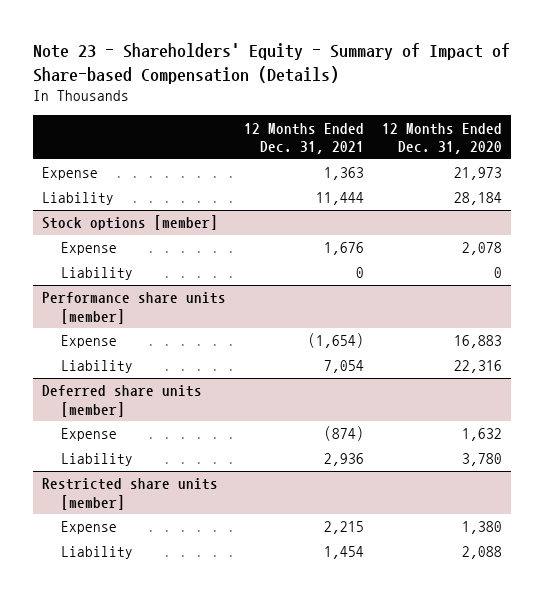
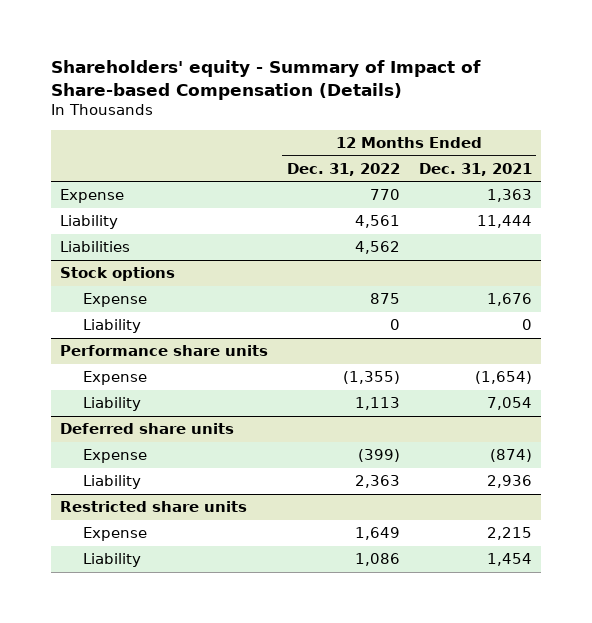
- Note 23 - Shareholders' Equity - Summary of Impact of Share-based Compensation (Details)
+ Shareholders' equity - Summary of Impact of Share-based Compensation (Details)
- | 12 Months Ended Dec. 31, 2021 | 12 Months Ended Dec. 31, 2020
+ | 12 Months Ended Dec. 31, 2022 | 12 Months Ended Dec. 31, 2021
- Stock options [member]
+ Liabilities | 4,562 |
+ Stock options
- Performance share units [member]
+ Performance share units
- Deferred share units [member]
+ Deferred share units
- Restricted share units [member]
+ Restricted share units

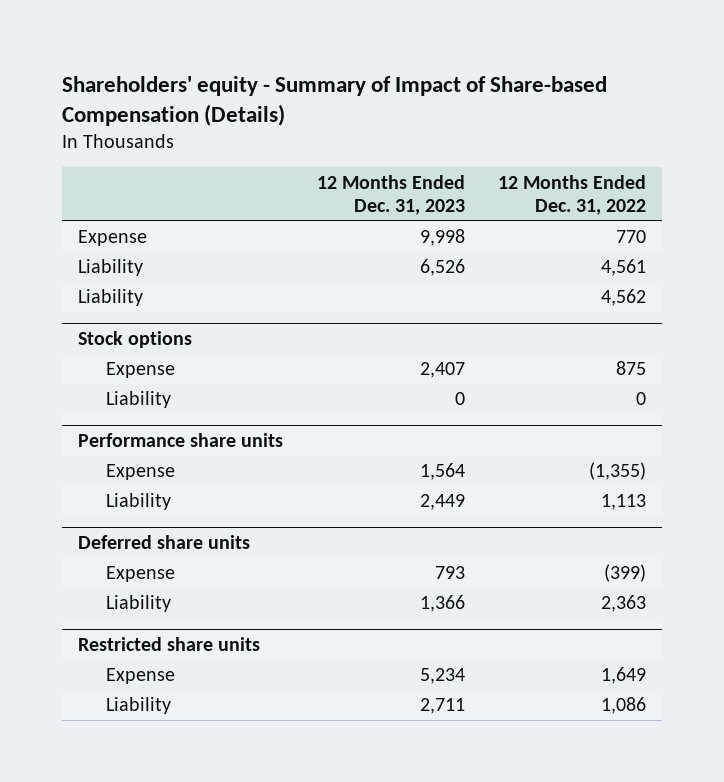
- | 12 Months Ended Dec. 31, 2022 | 12 Months Ended Dec. 31, 2021
+ | 12 Months Ended Dec. 31, 2023 | 12 Months Ended Dec. 31, 2022
- Liabilities | 4,562 |
+ Liability | | 4,562

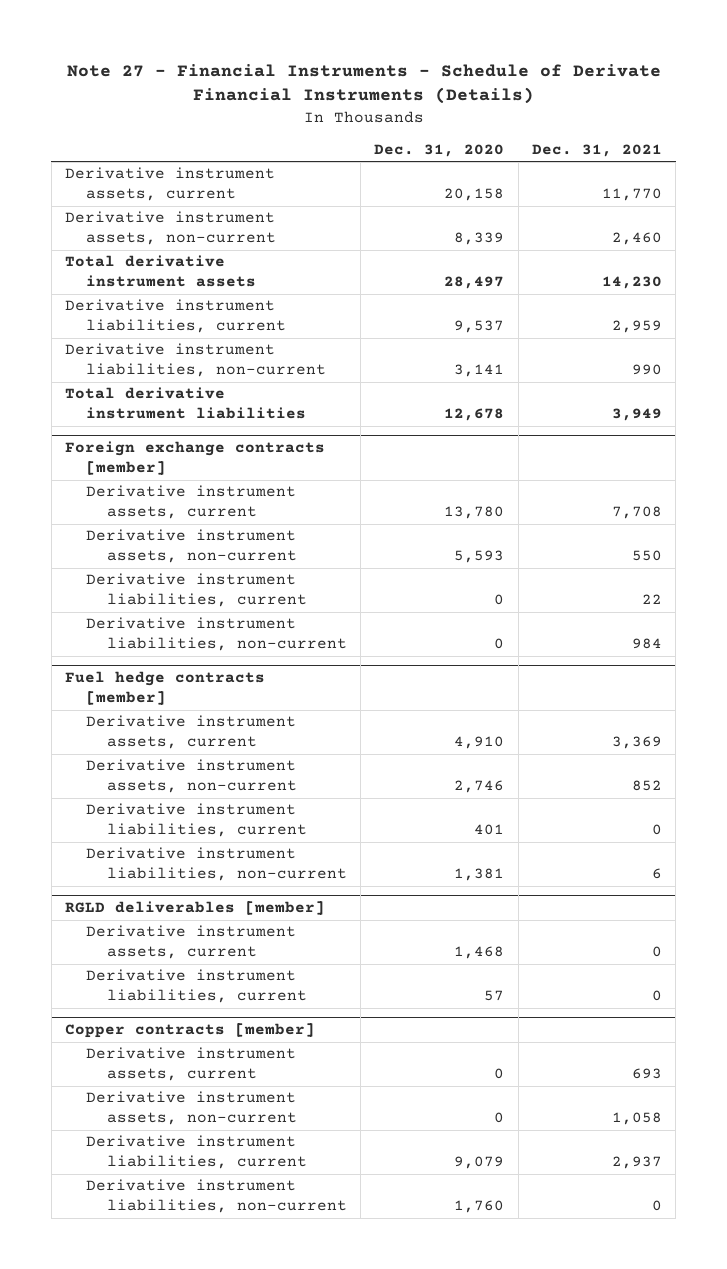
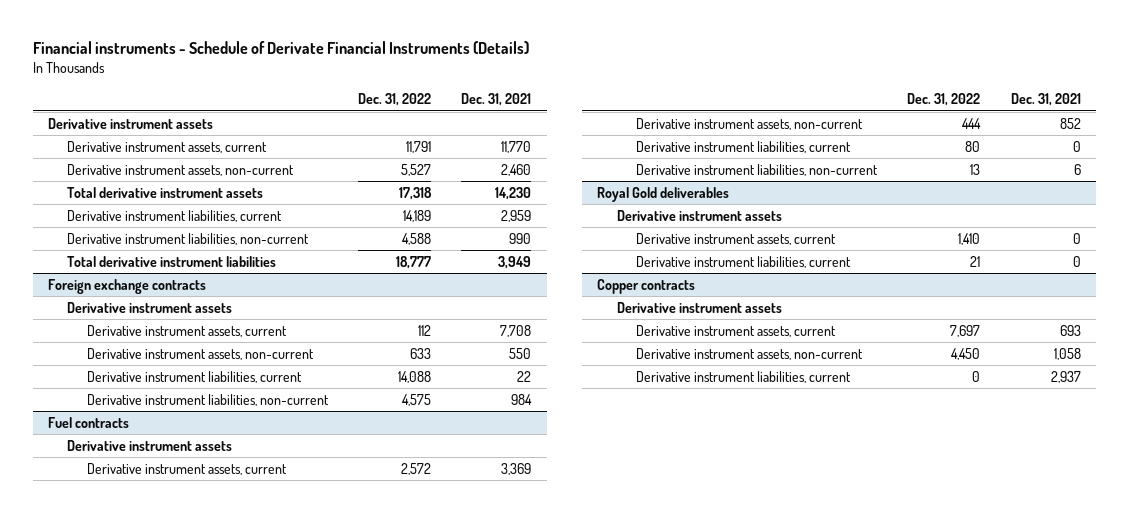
- Note 27 - Financial Instruments - Schedule of Derivate Financial Instruments (Details)
+ Financial instruments - Schedule of Derivate Financial Instruments (Details)
- | Dec. 31, 2020 | Dec. 31, 2021
+ | Dec. 31, 2022 | Dec. 31, 2021
+ Derivative instrument assets
- Foreign exchange contracts [member]
+ Foreign exchange contracts
+ Derivative instrument assets
- Fuel hedge contracts [member]
+ Fuel contracts
+ Derivative instrument assets
- RGLD deliverables [member]
+ Royal Gold deliverables
+ Derivative instrument assets
- Copper contracts [member]
+ Copper contracts
+ Derivative instrument assets
- Derivative instrument liabilities, non-current | 1,760 | 0

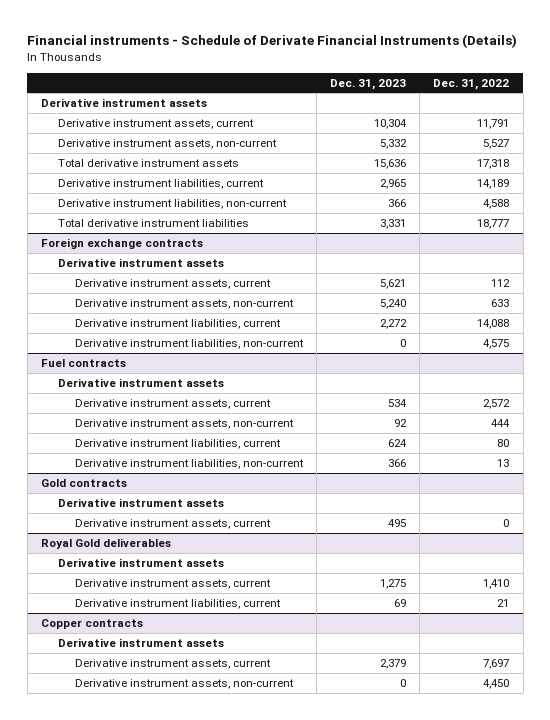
- | Dec. 31, 2022 | Dec. 31, 2021
+ | Dec. 31, 2023 | Dec. 31, 2022
+ Gold contracts
+ Derivative instrument assets
+ Derivative instrument assets, current | 495 | 0
@ Copper contracts
- Derivative instrument liabilities, current | 0 | 2,937

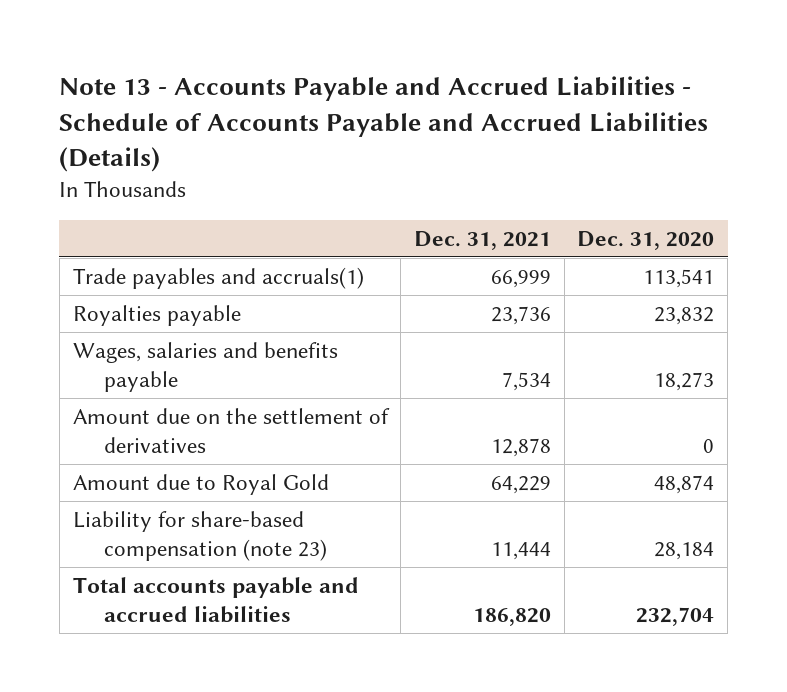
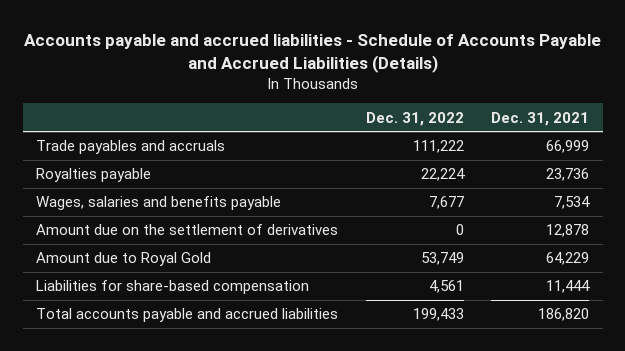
- Note 13 - Accounts Payable and Accrued Liabilities - Schedule of Accounts Payable and Accrued Liabilities (Details)
+ Accounts payable and accrued liabilities - Schedule of Accounts Payable and Accrued Liabilities (Details)
- | Dec. 31, 2021 | Dec. 31, 2020
+ | Dec. 31, 2022 | Dec. 31, 2021
- Trade payables and accruals(1) | 66,999 | 113,541
+ Trade payables and accruals | 111,222 | 66,999
- Liability for share-based compensation (note 23) | 11,444 | 28,184
+ Liabilities for share-based compensation | 4,561 | 11,444

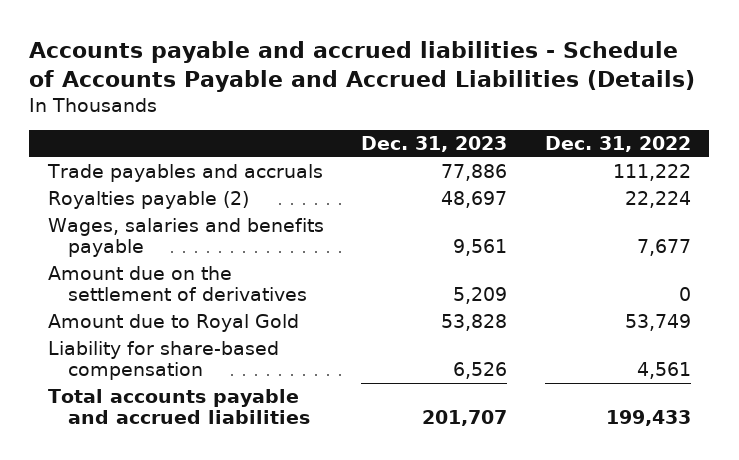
- | Dec. 31, 2022 | Dec. 31, 2021
+ | Dec. 31, 2023 | Dec. 31, 2022
- Royalties payable | 22,224 | 23,736
+ Royalties payable (2) | 48,697 | 22,224
- Liabilities for share-based compensation | 4,561 | 11,444
+ Liability for share-based compensation | 6,526 | 4,561

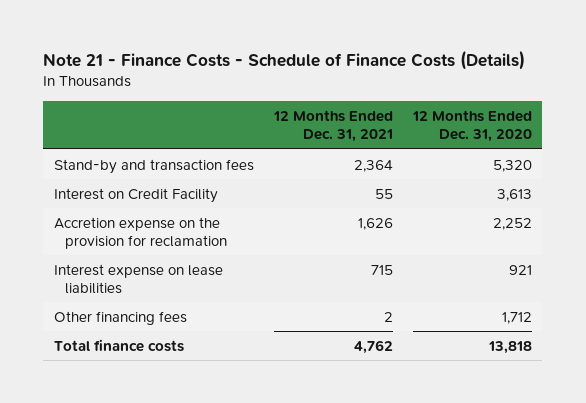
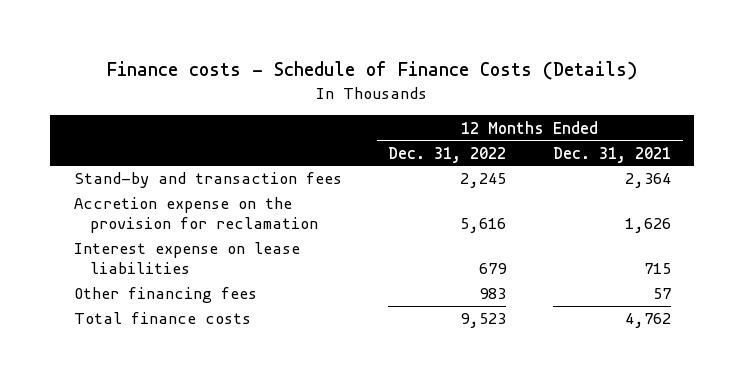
- Note 21 - Finance Costs - Schedule of Finance Costs (Details)
+ Finance costs - Schedule of Finance Costs (Details)
- | 12 Months Ended Dec. 31, 2021 | 12 Months Ended Dec. 31, 2020
+ | 12 Months Ended Dec. 31, 2022 | 12 Months Ended Dec. 31, 2021
- Interest on Credit Facility | 55 | 3,613
- Other financing fees | 2 | 1,712
+ Other financing fees | 983 | 57

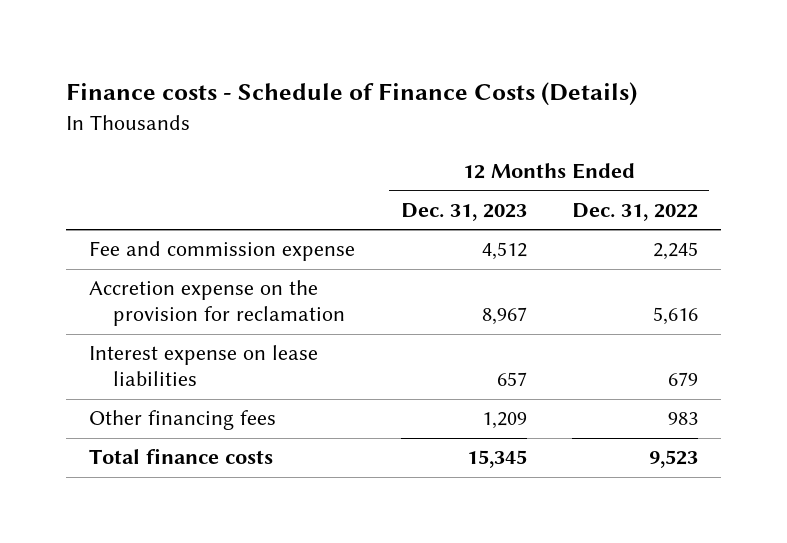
- | 12 Months Ended Dec. 31, 2022 | 12 Months Ended Dec. 31, 2021
+ | 12 Months Ended Dec. 31, 2023 | 12 Months Ended Dec. 31, 2022
- Stand-by and transaction fees | 2,245 | 2,364
+ Fee and commission expense | 4,512 | 2,245

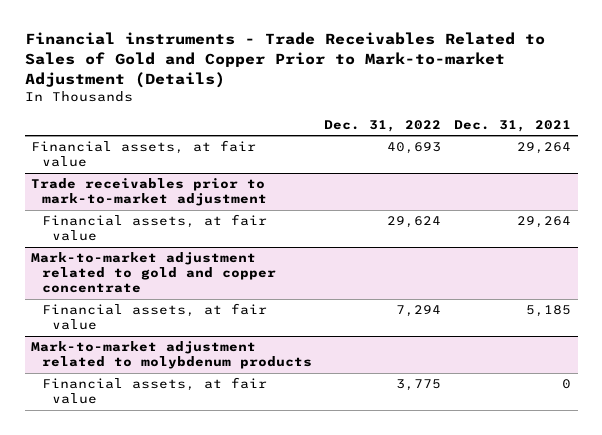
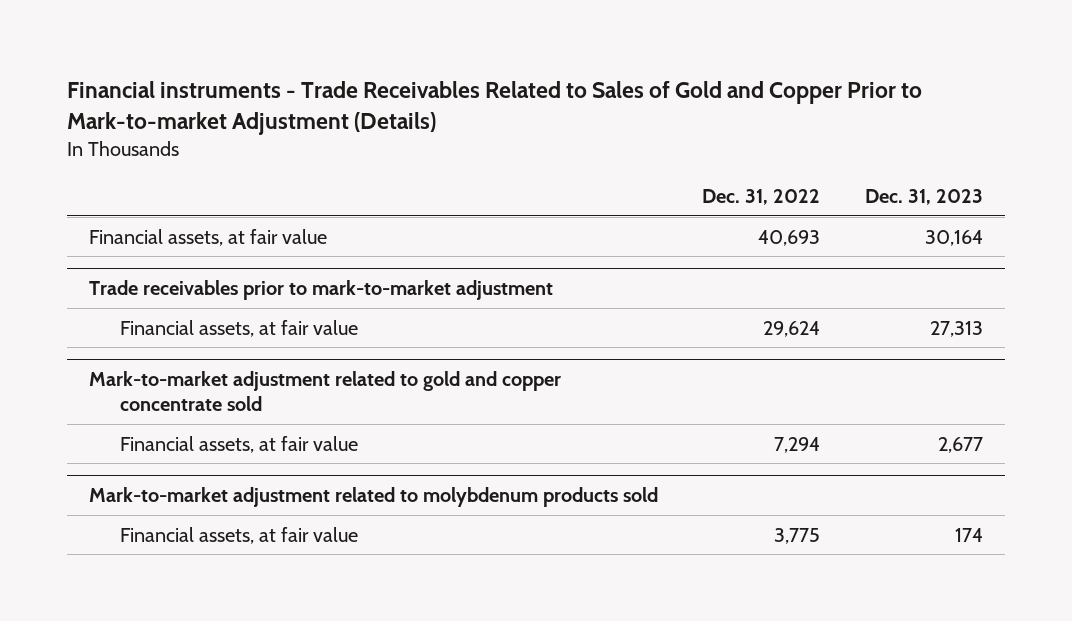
- | Dec. 31, 2022 | Dec. 31, 2021
+ | Dec. 31, 2022 | Dec. 31, 2023
- Mark-to-market adjustment related to gold and copper concentrate
+ Mark-to-market adjustment related to gold and copper concentrate sold
- Mark-to-market adjustment related to molybdenum products
+ Mark-to-market adjustment related to molybdenum products sold

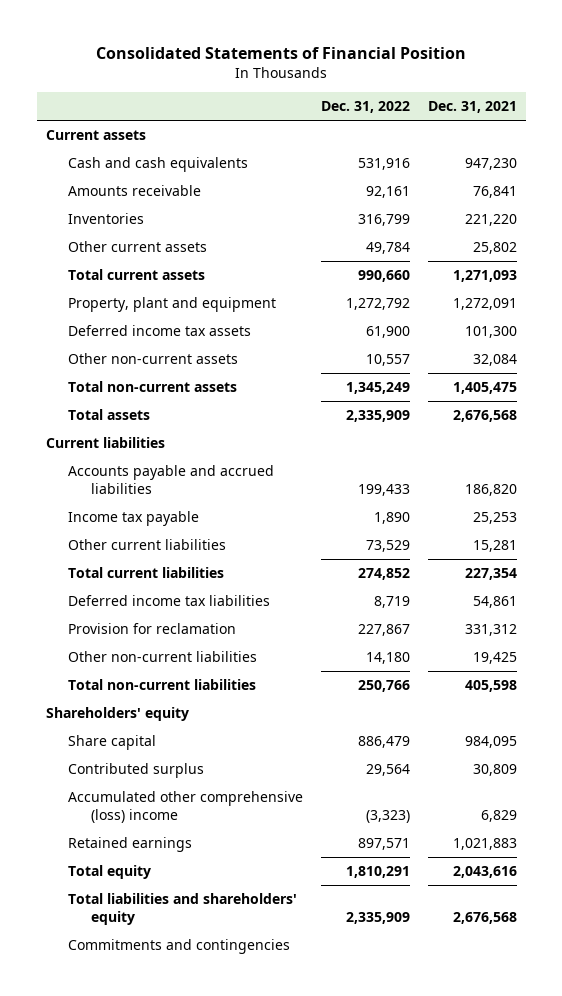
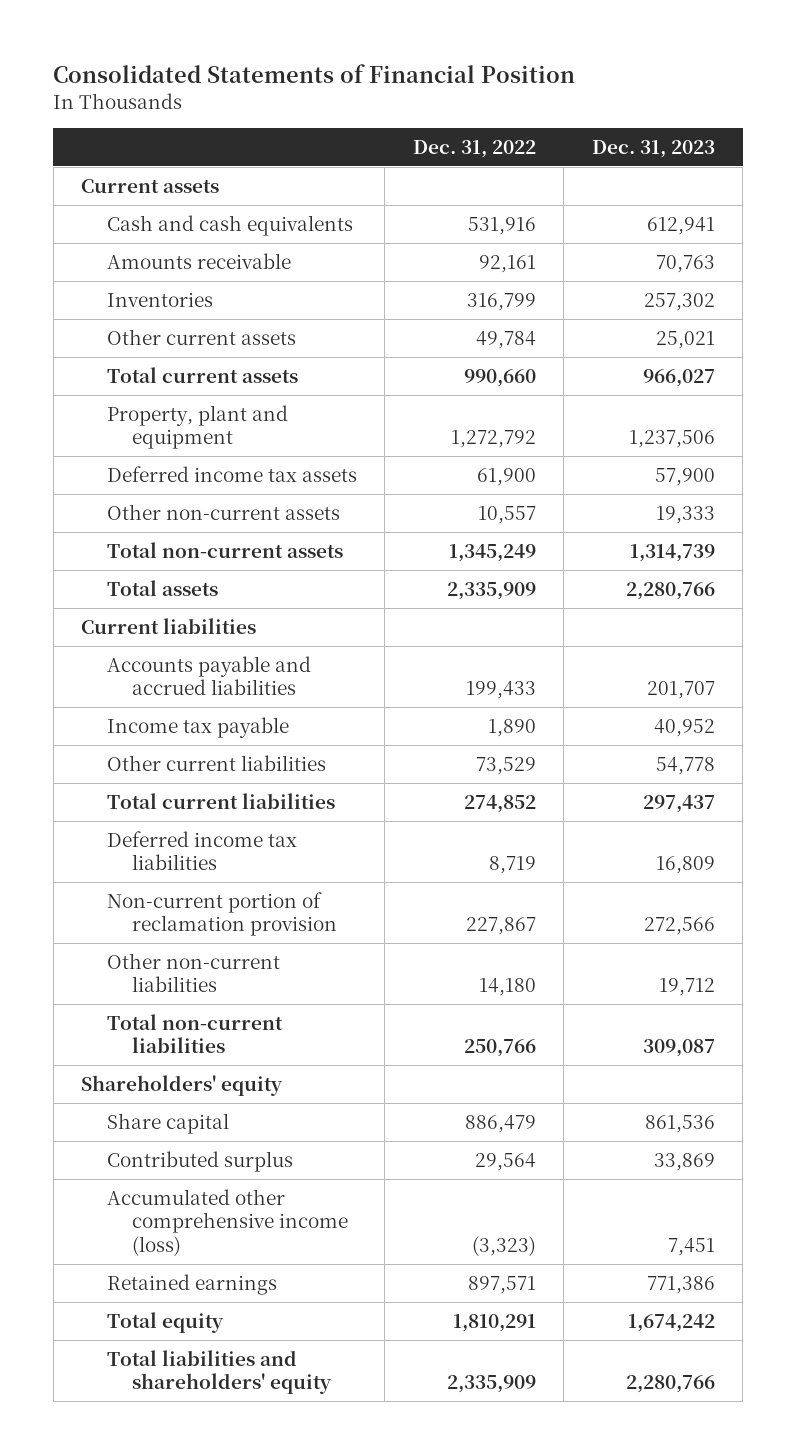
- | Dec. 31, 2022 | Dec. 31, 2021
+ | Dec. 31, 2022 | Dec. 31, 2023
- Provision for reclamation | 227,867 | 331,312
+ Non-current portion of reclamation provision | 227,867 | 272,566
- Accumulated other comprehensive (loss) income | (3,323) | 6,829
+ Accumulated other comprehensive income (loss) | (3,323) | 7,451
- Commitments and contingencies

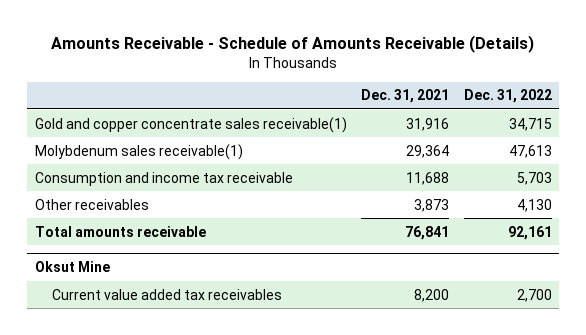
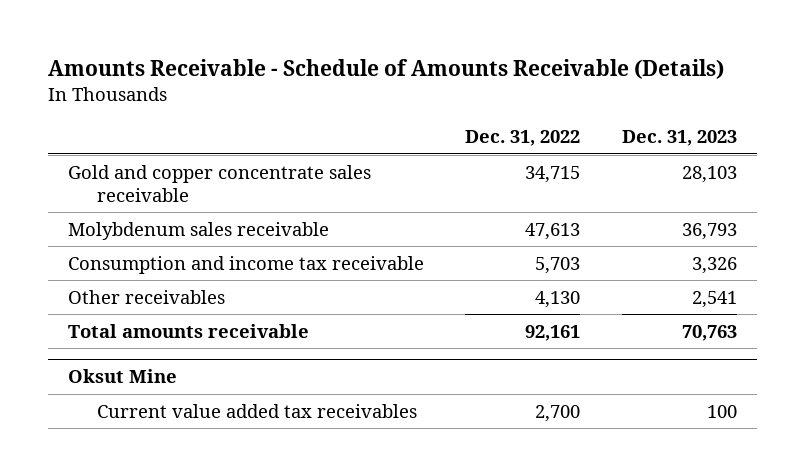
- | Dec. 31, 2021 | Dec. 31, 2022
+ | Dec. 31, 2022 | Dec. 31, 2023
- Gold and copper concentrate sales receivable(1) | 31,916 | 34,715
- Molybdenum sales receivable(1) | 29,364 | 47,613
+ Gold and copper concentrate sales receivable | 34,715 | 28,103
+ Molybdenum sales receivable | 47,613 | 36,793

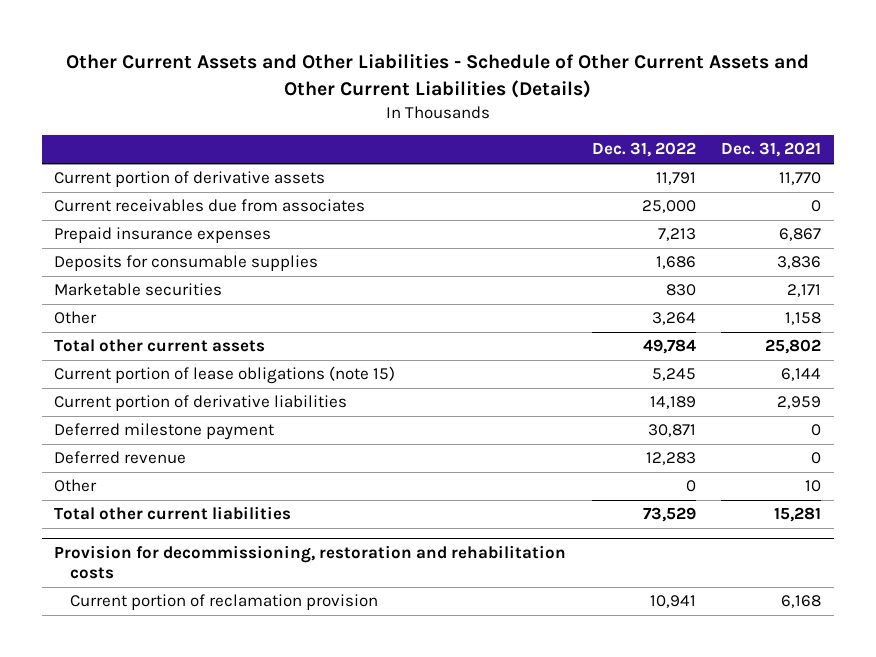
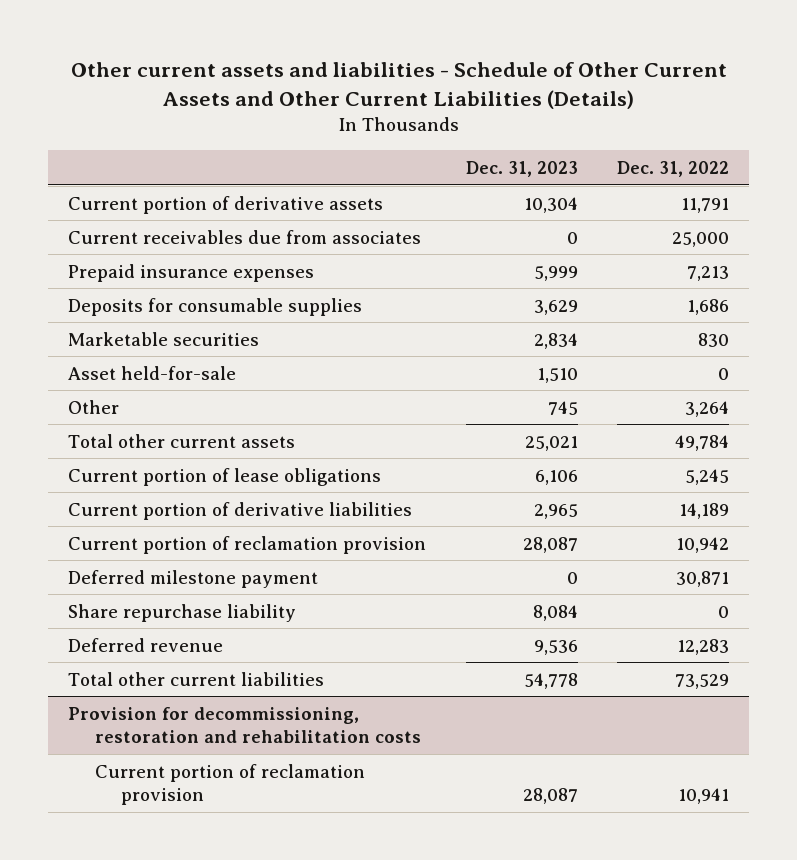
- Other Current Assets and Other Liabilities - Schedule of Other Current Assets and Other Current Liabilities (Details)
+ Other current assets and liabilities - Schedule of Other Current Assets and Other Current Liabilities (Details)
- | Dec. 31, 2022 | Dec. 31, 2021
+ | Dec. 31, 2023 | Dec. 31, 2022
+ Asset held-for-sale | 1,510 | 0
- Current portion of lease obligations (note 15) | 5,245 | 6,144
+ Current portion of lease obligations | 6,106 | 5,245
+ Current portion of reclamation provision | 28,087 | 10,942
+ Share repurchase liability | 8,084 | 0
- Other | 0 | 10

